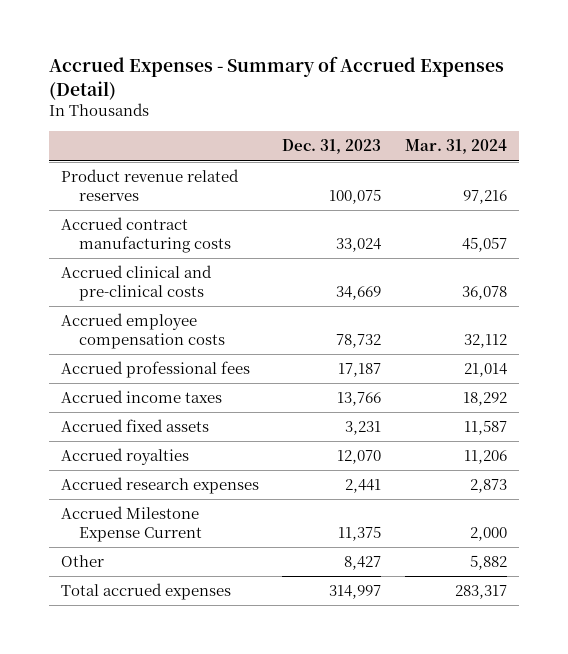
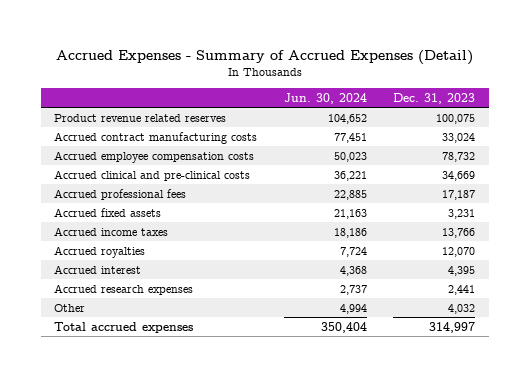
- | Dec. 31, 2023 | Mar. 31, 2024
+ | Jun. 30, 2024 | Dec. 31, 2023
moved down: Accrued clinical and pre-clinical costs | 36,221 | 34,669
moved down: Accrued income taxes | 18,186 | 13,766
+ Accrued interest | 4,368 | 4,395
- Accrued Milestone Expense Current | 11,375 | 2,000
- Other | 8,427 | 5,882
+ Other | 4,994 | 4,032

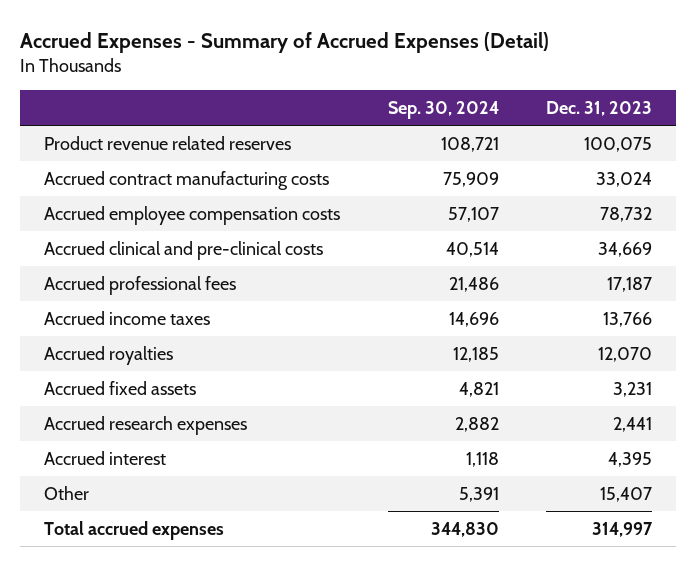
- | Jun. 30, 2024 | Dec. 31, 2023
+ | Sep. 30, 2024 | Dec. 31, 2023
moved down: Accrued fixed assets | 4,821 | 3,231
- Other | 4,994 | 4,032
moved down: Accrued interest | 1,118 | 4,395
+ Other | 5,391 | 15,407

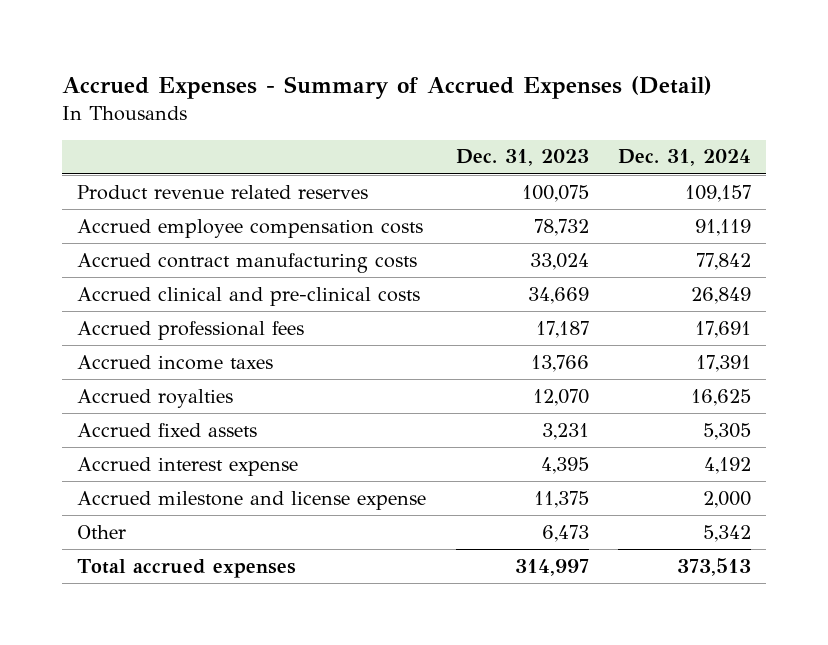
- | Sep. 30, 2024 | Dec. 31, 2023
+ | Dec. 31, 2023 | Dec. 31, 2024
moved down: Accrued contract manufacturing costs | 33,024 | 77,842
- Accrued research expenses | 2,882 | 2,441
- Accrued interest | 1,118 | 4,395
- Other | 5,391 | 15,407
+ Accrued interest expense | 4,395 | 4,192
+ Accrued milestone and license expense | 11,375 | 2,000
+ Other | 6,473 | 5,342

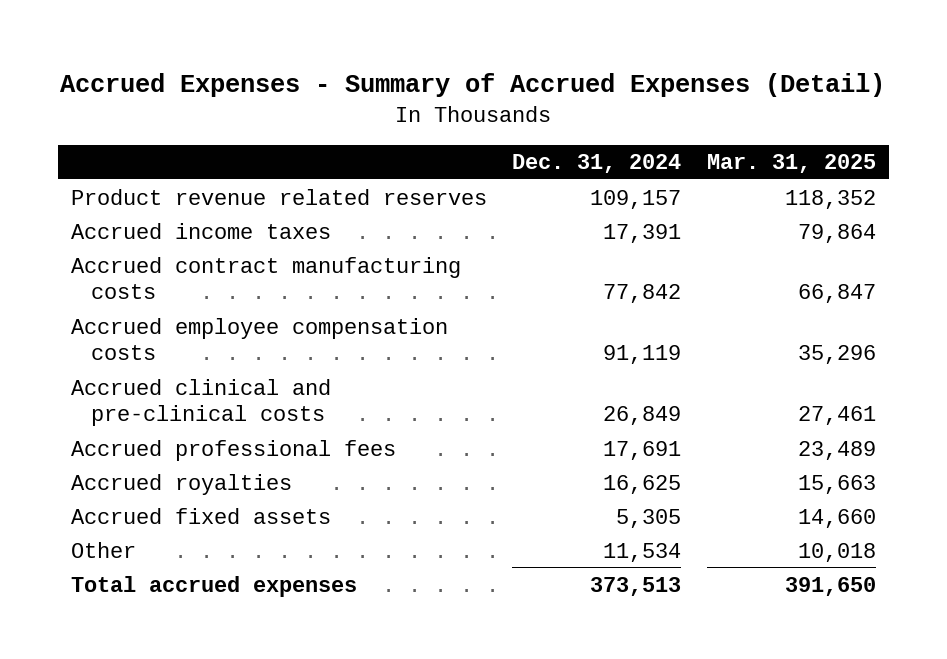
- | Dec. 31, 2023 | Dec. 31, 2024
+ | Dec. 31, 2024 | Mar. 31, 2025
moved up: Accrued income taxes | 17,391 | 79,864
moved down: Accrued employee compensation costs | 91,119 | 35,296
- Accrued interest expense | 4,395 | 4,192
- Accrued milestone and license expense | 11,375 | 2,000
- Other | 6,473 | 5,342
+ Other | 11,534 | 10,018

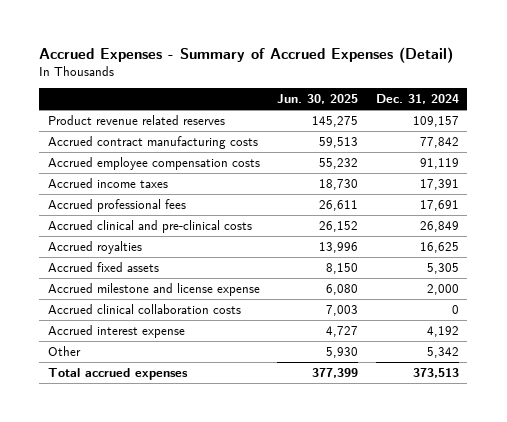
- | Dec. 31, 2024 | Mar. 31, 2025
+ | Jun. 30, 2025 | Dec. 31, 2024
moved down: Accrued income taxes | 18,730 | 17,391
moved down: Accrued clinical and pre-clinical costs | 26,152 | 26,849
- Other | 11,534 | 10,018
+ Accrued milestone and license expense | 6,080 | 2,000
+ Accrued clinical collaboration costs | 7,003 | 0
+ Accrued interest expense | 4,727 | 4,192
+ Other | 5,930 | 5,342

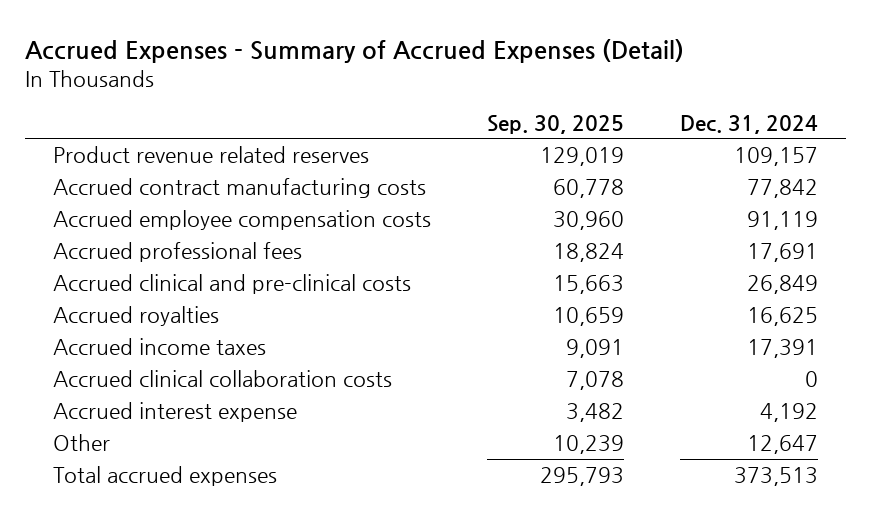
- | Jun. 30, 2025 | Dec. 31, 2024
+ | Sep. 30, 2025 | Dec. 31, 2024
- Accrued fixed assets | 8,150 | 5,305
- Accrued milestone and license expense | 6,080 | 2,000
moved down: Accrued income taxes | 9,091 | 17,391
- Other | 5,930 | 5,342
+ Other | 10,239 | 12,647

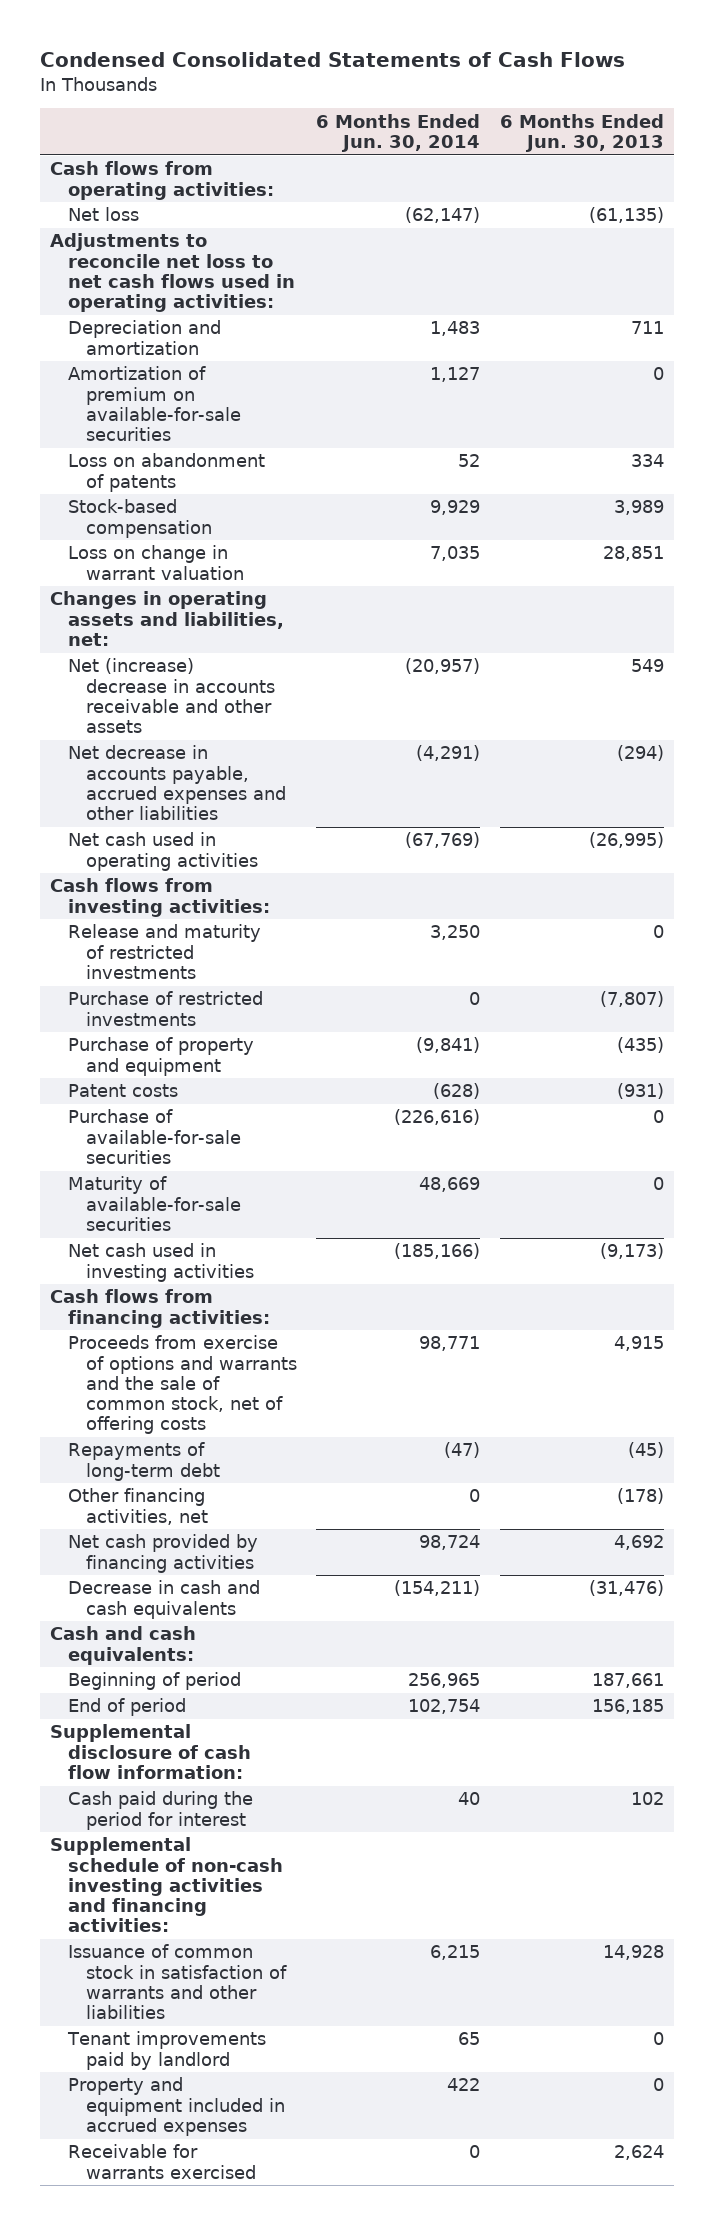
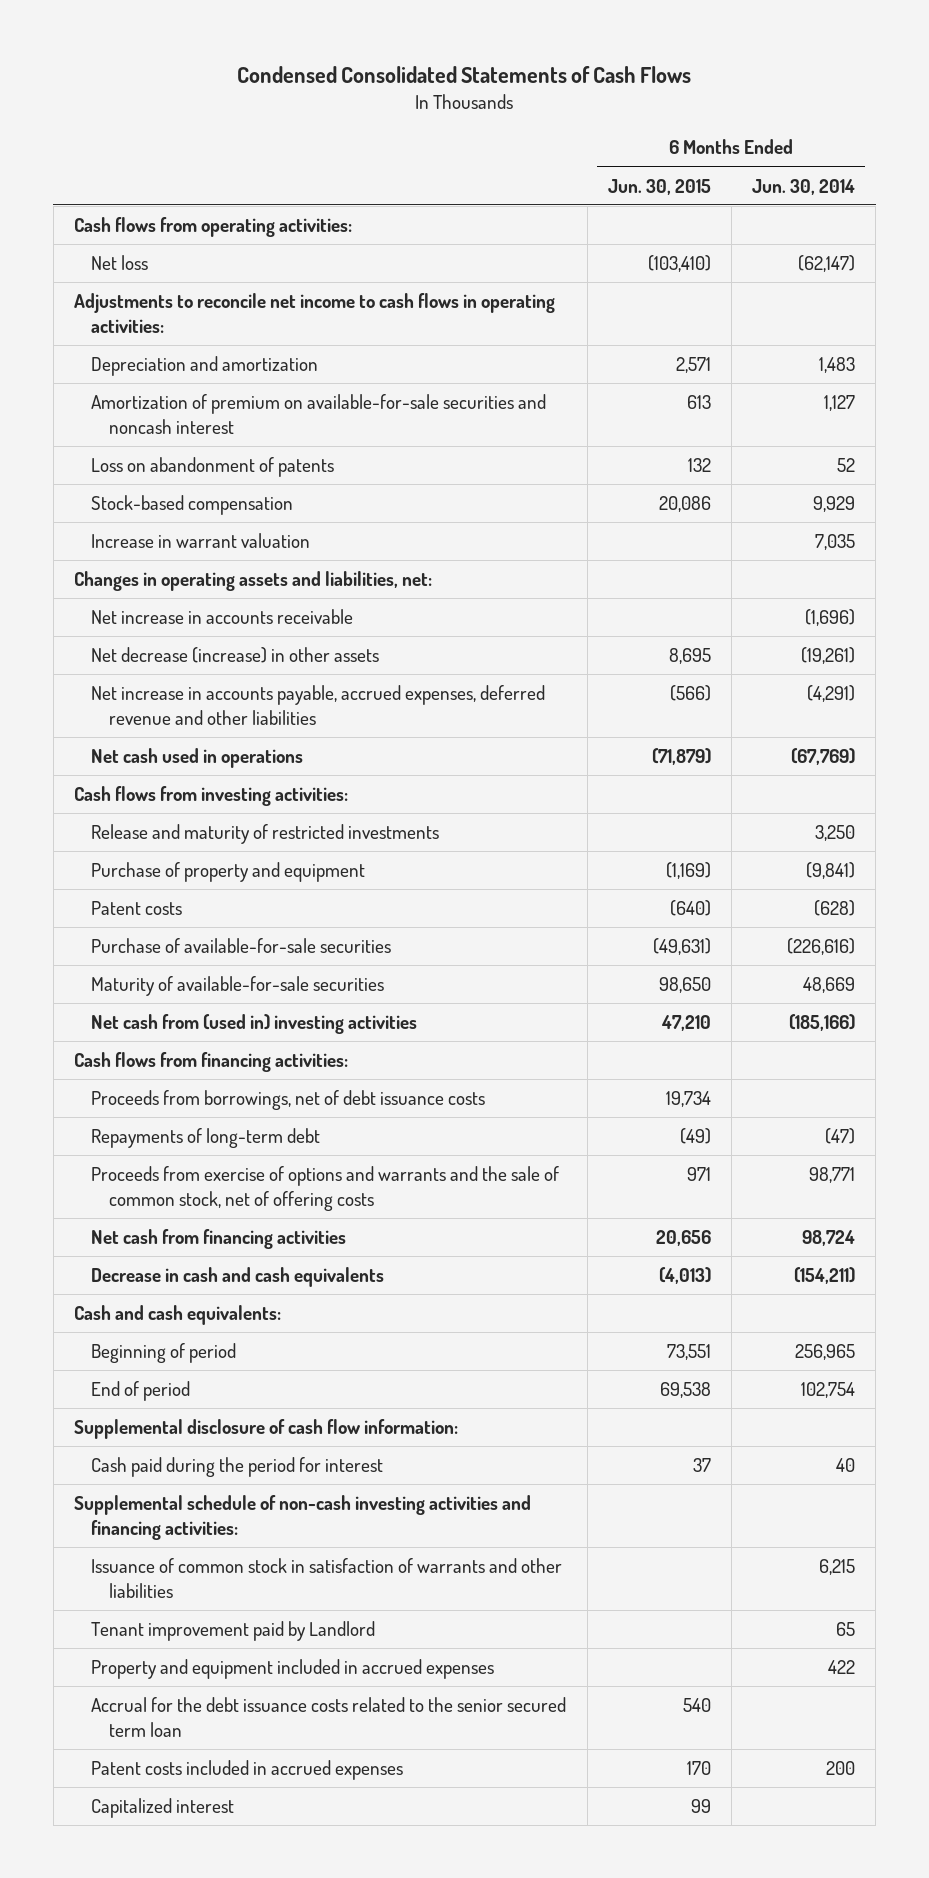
- | 6 Months Ended Jun. 30, 2014 | 6 Months Ended Jun. 30, 2013
+ | 6 Months Ended Jun. 30, 2015 | 6 Months Ended Jun. 30, 2014
- Adjustments to reconcile net loss to net cash flows used in operating activities:
+ Adjustments to reconcile net income to cash flows in operating activities:
- Amortization of premium on available-for-sale securities | 1,127 | 0
+ Amortization of premium on available-for-sale securities and noncash interest | 613 | 1,127
- Loss on change in warrant valuation | 7,035 | 28,851
+ Increase in warrant valuation | | 7,035
- Net (increase) decrease in accounts receivable and other assets | (20,957) | 549
- Net decrease in accounts payable, accrued expenses and other liabilities | (4,291) | (294)
- Net cash used in operating activities | (67,769) | (26,995)
+ Net increase in accounts receivable | | (1,696)
+ Net decrease (increase) in other assets | 8,695 | (19,261)
+ Net increase in accounts payable, accrued expenses, deferred revenue and other liabilities | (566) | (4,291)
+ Net cash used in operations | (71,879) | (67,769)
- Purchase of restricted investments | 0 | (7,807)
- Net cash used in investing activities | (185,166) | (9,173)
+ Net cash from (used in) investing activities | 47,210 | (185,166)
+ Proceeds from borrowings, net of debt issuance costs | 19,734 |
- Other financing activities, net | 0 | (178)
- Net cash provided by financing activities | 98,724 | 4,692
moved down: Proceeds from exercise of options and warrants and the sale of common stock, net of offering costs | 971 | 98,771
+ Net cash from financing activities | 20,656 | 98,724
- Tenant improvements paid by landlord | 65 | 0
+ Tenant improvement paid by Landlord | | 65
- Receivable for warrants exercised | 0 | 2,624
+ Accrual for the debt issuance costs related to the senior secured term loan | 540 |
+ Patent costs included in accrued expenses | 170 | 200
+ Capitalized interest | 99 |

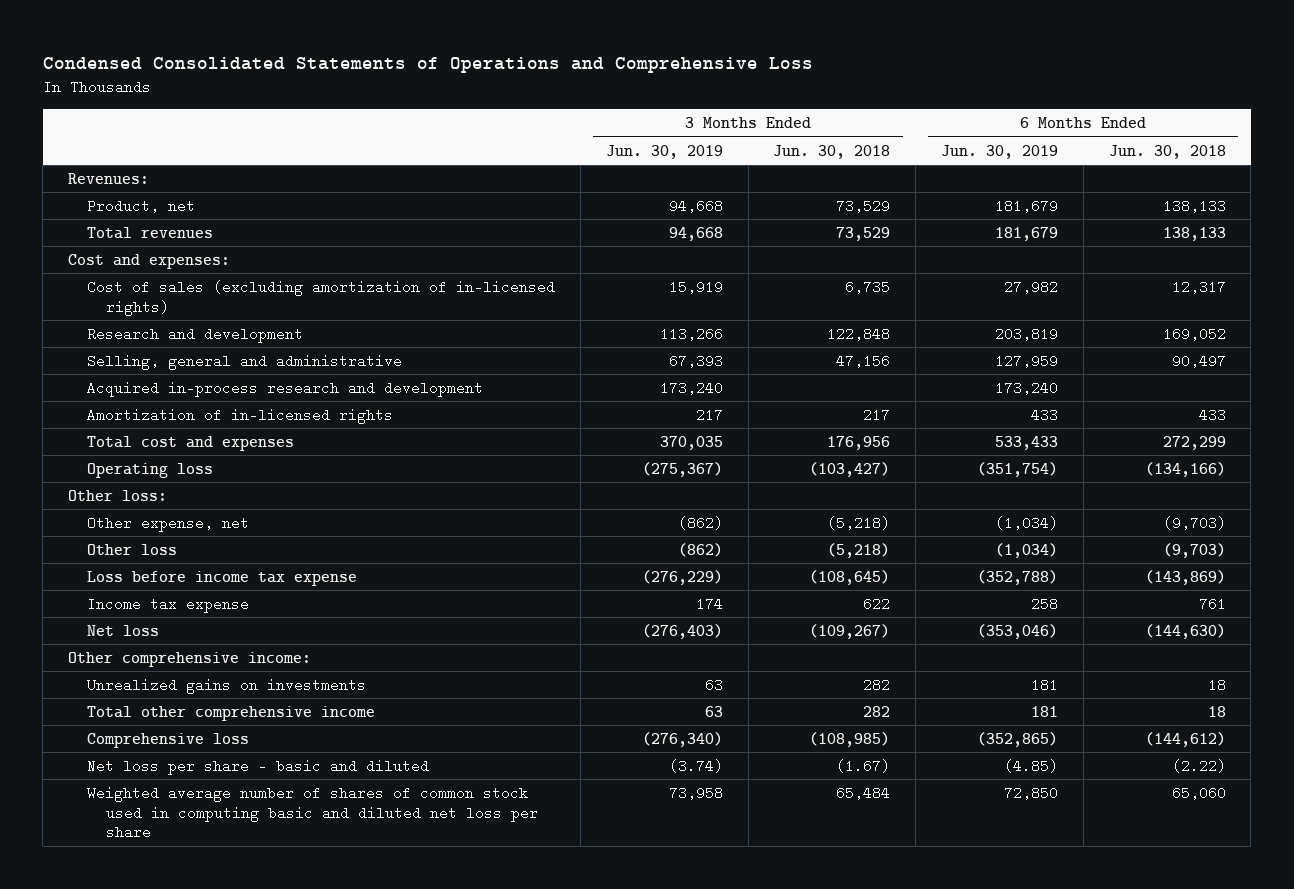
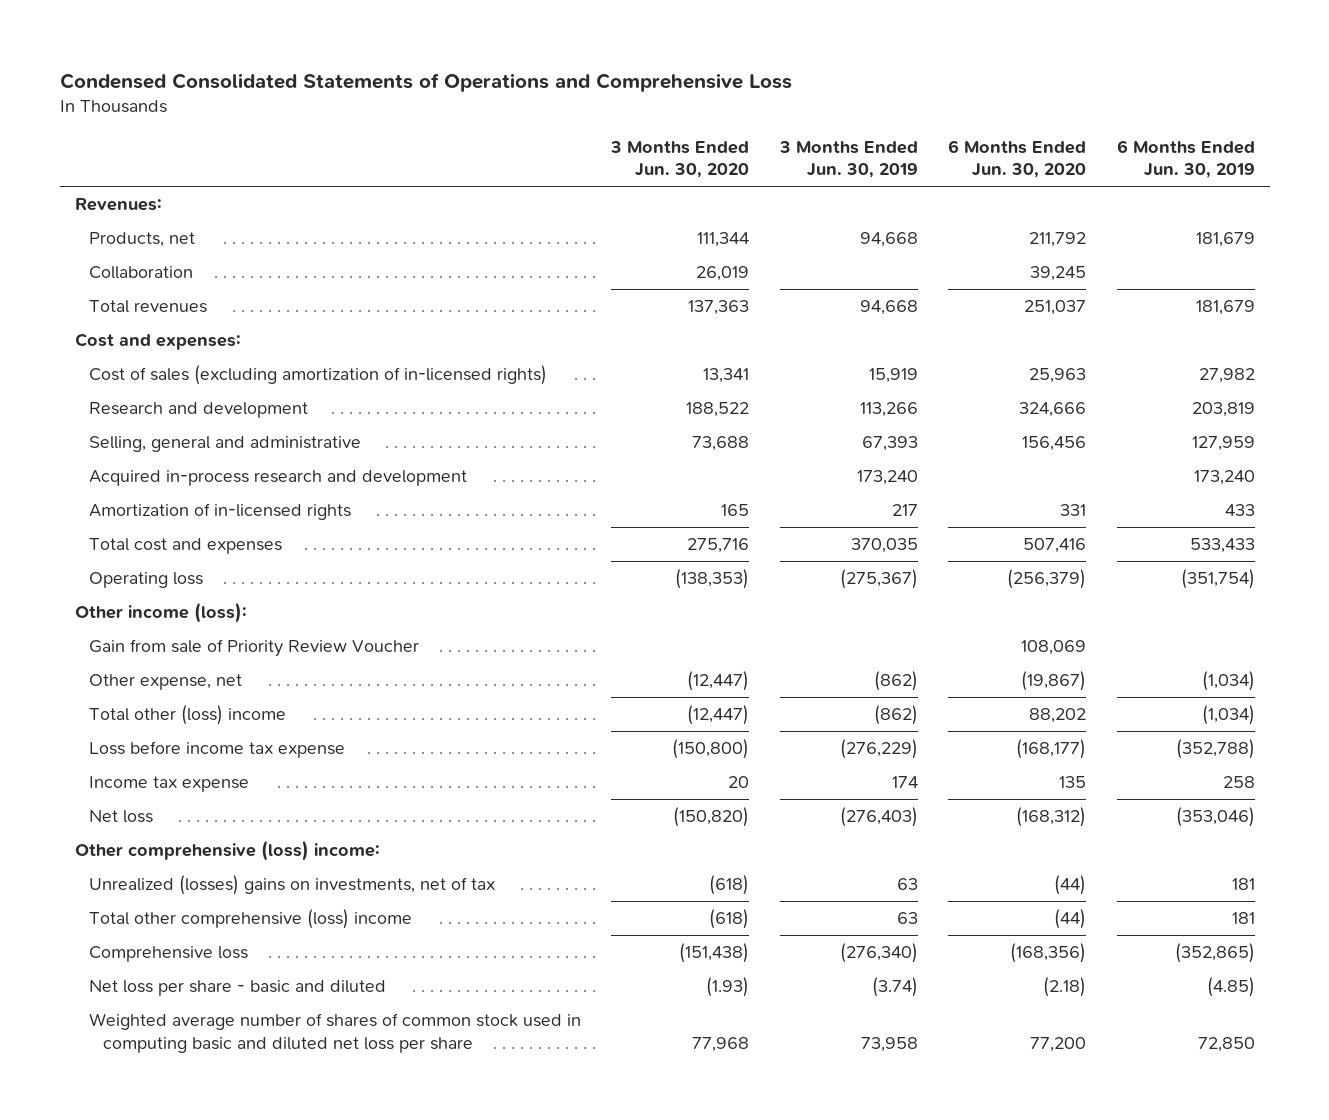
- | 3 Months Ended Jun. 30, 2019 | 3 Months Ended Jun. 30, 2018 | 6 Months Ended Jun. 30, 2019 | 6 Months Ended Jun. 30, 2018
+ | 3 Months Ended Jun. 30, 2020 | 3 Months Ended Jun. 30, 2019 | 6 Months Ended Jun. 30, 2020 | 6 Months Ended Jun. 30, 2019
- Product, net | 94,668 | 73,529 | 181,679 | 138,133
+ Products, net | 111,344 | 94,668 | 211,792 | 181,679
+ Collaboration | 26,019 | | 39,245 |
- Other loss:
+ Other income (loss):
+ Gain from sale of Priority Review Voucher | | | 108,069 |
- Other loss | (862) | (5,218) | (1,034) | (9,703)
+ Total other (loss) income | (12,447) | (862) | 88,202 | (1,034)
- Other comprehensive income:
- Unrealized gains on investments | 63 | 282 | 181 | 18
- Total other comprehensive income | 63 | 282 | 181 | 18
+ Other comprehensive (loss) income:
+ Unrealized (losses) gains on investments, net of tax | (618) | 63 | (44) | 181
+ Total other comprehensive (loss) income | (618) | 63 | (44) | 181

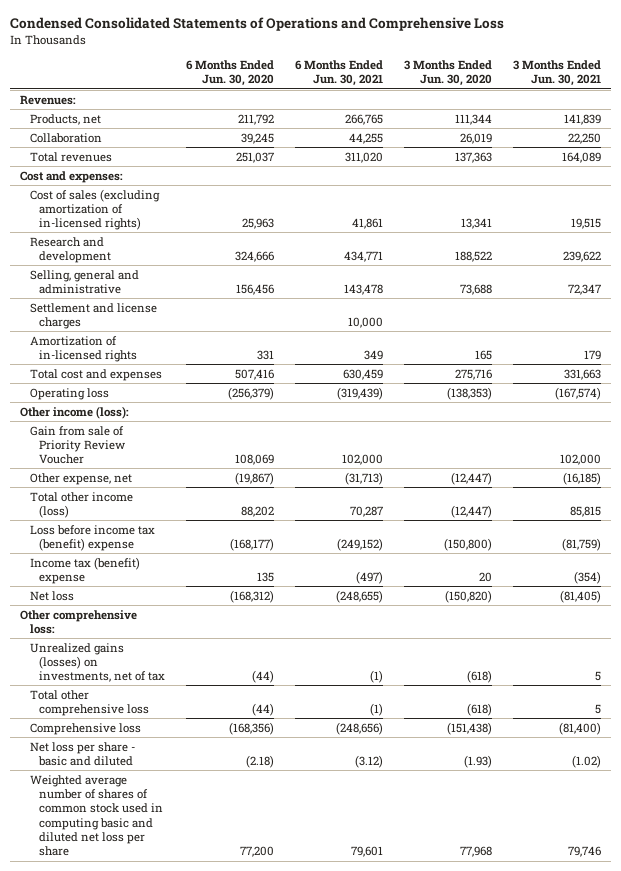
- | 3 Months Ended Jun. 30, 2020 | 3 Months Ended Jun. 30, 2019 | 6 Months Ended Jun. 30, 2020 | 6 Months Ended Jun. 30, 2019
+ | 6 Months Ended Jun. 30, 2020 | 6 Months Ended Jun. 30, 2021 | 3 Months Ended Jun. 30, 2020 | 3 Months Ended Jun. 30, 2021
- Acquired in-process research and development | | 173,240 | | 173,240
+ Settlement and license charges | | 10,000 | |
- Total other (loss) income | (12,447) | (862) | 88,202 | (1,034)
- Loss before income tax expense | (150,800) | (276,229) | (168,177) | (352,788)
- Income tax expense | 20 | 174 | 135 | 258
+ Total other income (loss) | 88,202 | 70,287 | (12,447) | 85,815
+ Loss before income tax (benefit) expense | (168,177) | (249,152) | (150,800) | (81,759)
+ Income tax (benefit) expense | 135 | (497) | 20 | (354)
- Other comprehensive (loss) income:
- Unrealized (losses) gains on investments, net of tax | (618) | 63 | (44) | 181
- Total other comprehensive (loss) income | (618) | 63 | (44) | 181
+ Other comprehensive loss:
+ Unrealized gains (losses) on investments, net of tax | (44) | (1) | (618) | 5
+ Total other comprehensive loss | (44) | (1) | (618) | 5

